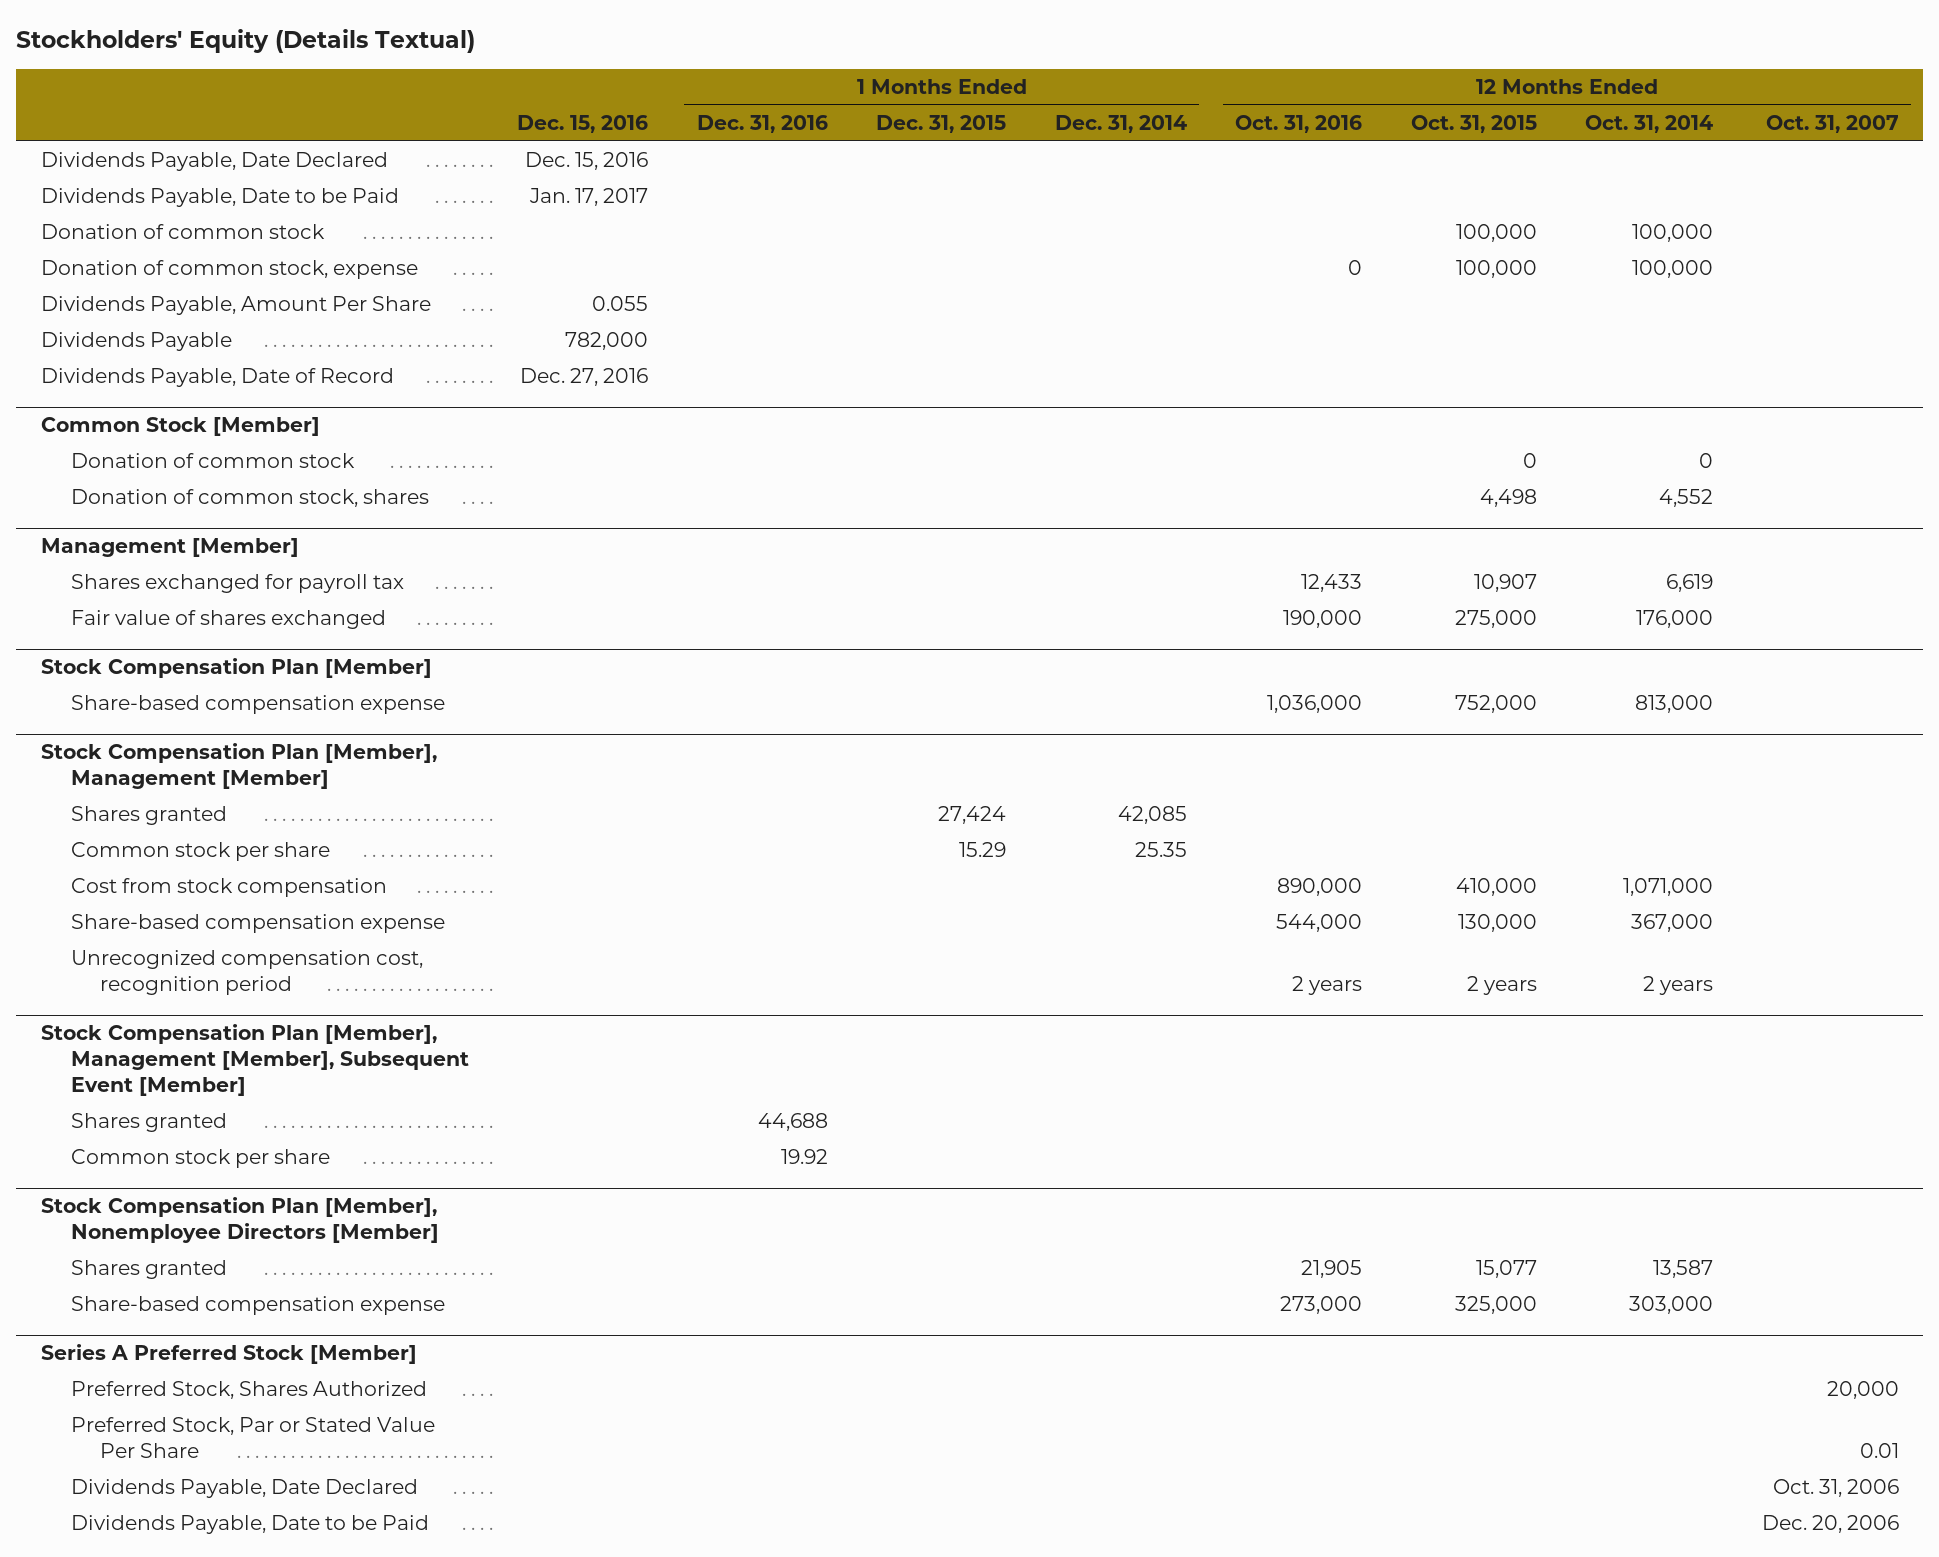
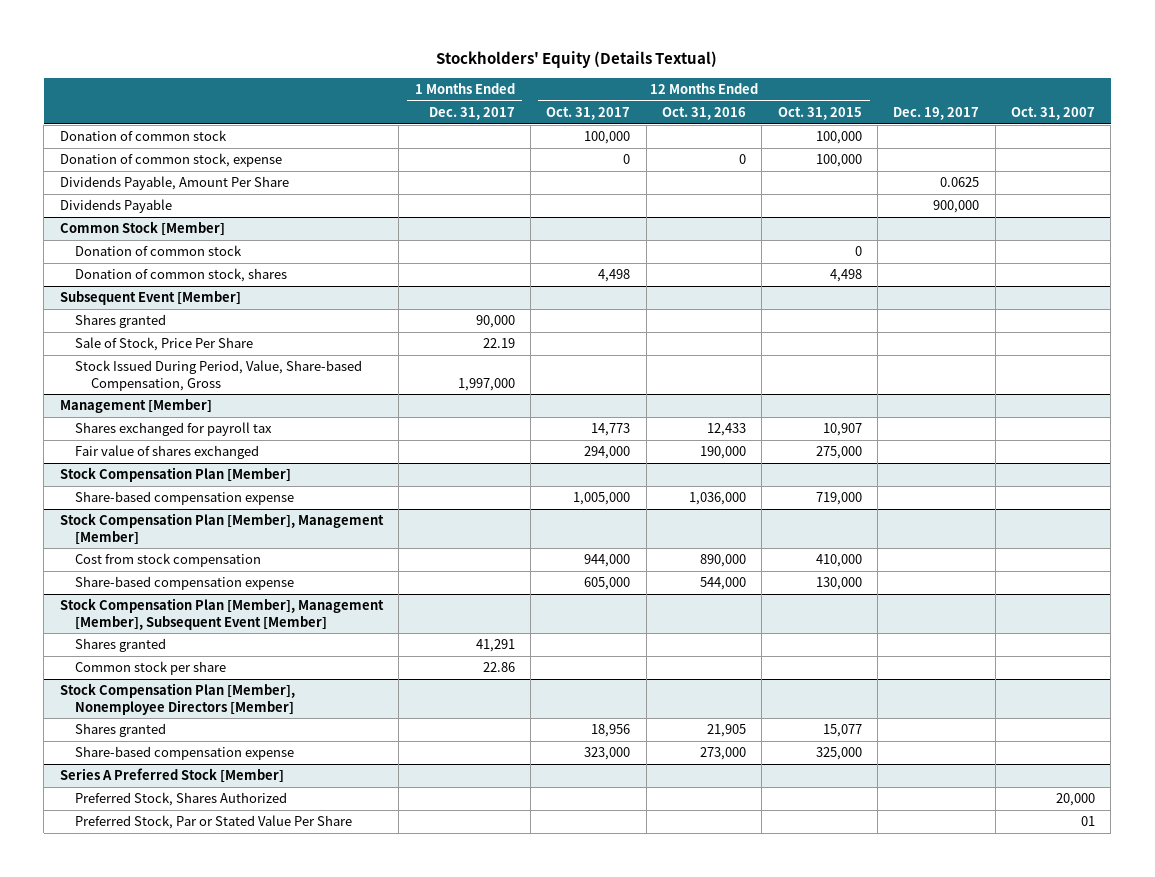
- | Dec. 15, 2016 | 1 Months Ended Dec. 31, 2016 | 1 Months Ended Dec. 31, 2015 | 1 Months Ended Dec. 31, 2014 | 12 Months Ended Oct. 31, 2016 | 12 Months Ended Oct. 31, 2015 | 12 Months Ended Oct. 31, 2014 | 12 Months Ended Oct. 31, 2007
+ | 1 Months Ended Dec. 31, 2017 | 12 Months Ended Oct. 31, 2017 | 12 Months Ended Oct. 31, 2016 | 12 Months Ended Oct. 31, 2015 | Dec. 19, 2017 | Oct. 31, 2007
- Dividends Payable, Date Declared | Dec. 15, 2016 | | | | | | |
- Dividends Payable, Date to be Paid | Jan. 17, 2017 | | | | | | |
- Dividends Payable, Date of Record | Dec. 27, 2016 | | | | | | |
+ Subsequent Event [Member]
+ Shares granted | 90,000 | | | | |
+ Sale of Stock, Price Per Share | 22.19 | | | | |
+ Stock Issued During Period, Value, Share-based Compensation, Gross | 1,997,000 | | | | |
@ Stock Compensation Plan [Member]
- Share-based compensation expense | | | | | 1,036,000 | 752,000 | 813,000 |
+ Share-based compensation expense | | 1,005,000 | 1,036,000 | 719,000 | |
@ Stock Compensation Plan [Member], Management [Member]
- Shares granted | | | 27,424 | 42,085 | | | |
- Common stock per share | | | 15.29 | 25.35 | | | |
- Unrecognized compensation cost, recognition period | | | | | 2 years | 2 years | 2 years |
@ Series A Preferred Stock [Member]
- Dividends Payable, Date Declared | | | | | | | | Oct. 31, 2006
- Dividends Payable, Date to be Paid | | | | | | | | Dec. 20, 2006

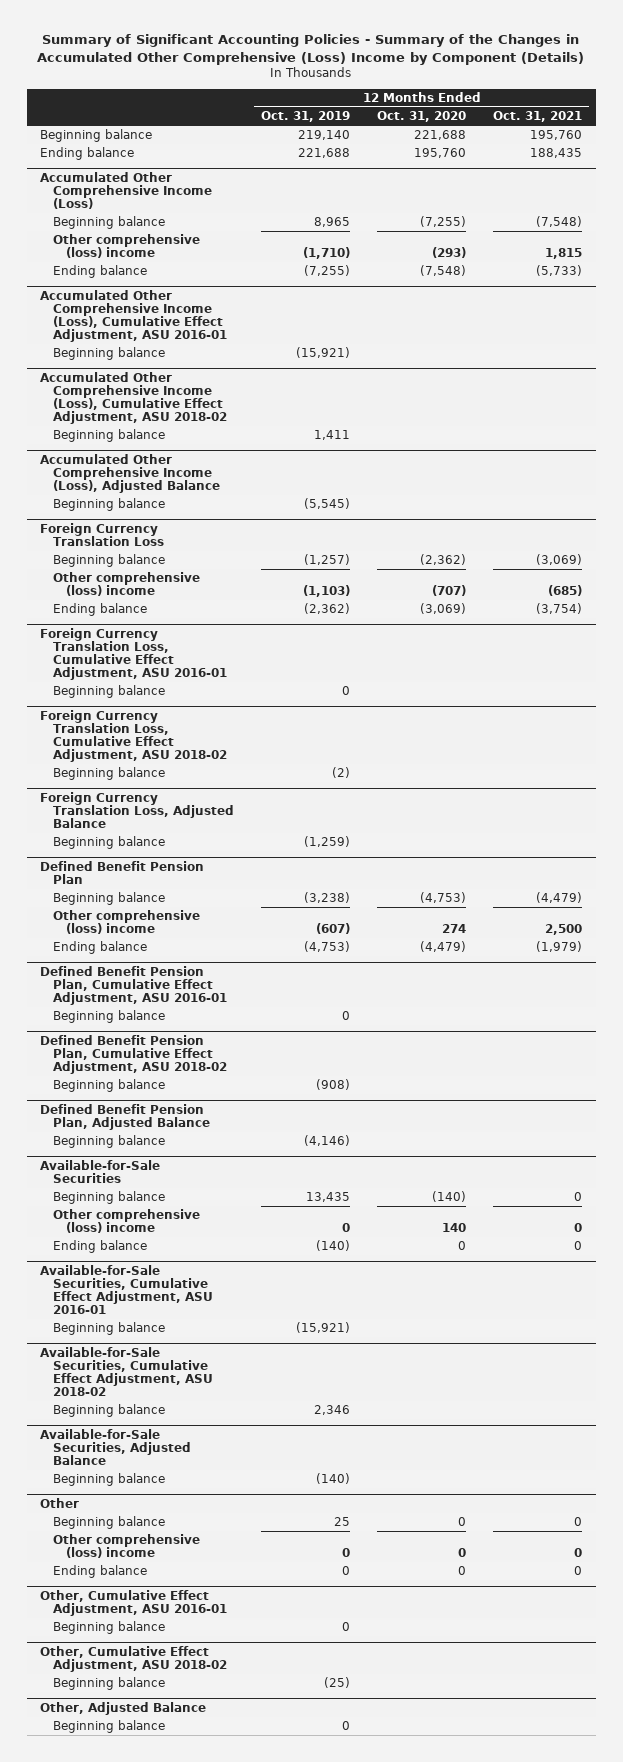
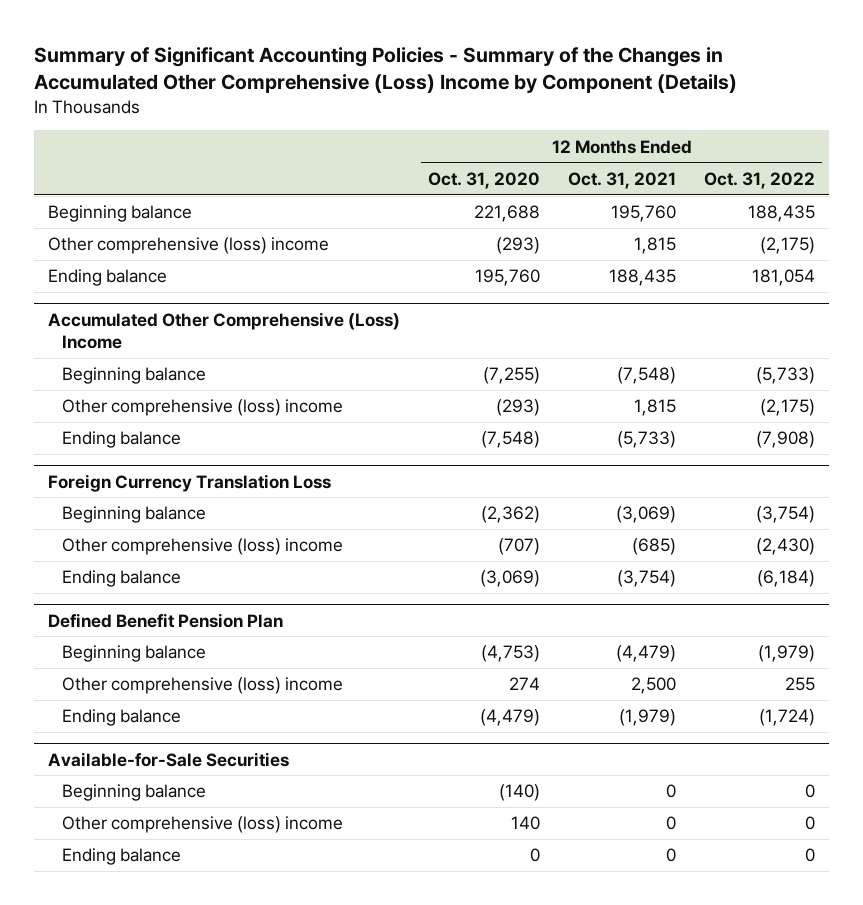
- | 12 Months Ended Oct. 31, 2019 | 12 Months Ended Oct. 31, 2020 | 12 Months Ended Oct. 31, 2021
+ | 12 Months Ended Oct. 31, 2020 | 12 Months Ended Oct. 31, 2021 | 12 Months Ended Oct. 31, 2022
+ Other comprehensive (loss) income | (293) | 1,815 | (2,175)
- Accumulated Other Comprehensive Income (Loss)
+ Accumulated Other Comprehensive (Loss) Income
- Accumulated Other Comprehensive Income (Loss), Cumulative Effect Adjustment, ASU 2016-01
- Beginning balance | (15,921) | |
- Accumulated Other Comprehensive Income (Loss), Cumulative Effect Adjustment, ASU 2018-02
- Beginning balance | 1,411 | |
- Accumulated Other Comprehensive Income (Loss), Adjusted Balance
- Beginning balance | (5,545) | |
- Foreign Currency Translation Loss, Cumulative Effect Adjustment, ASU 2016-01
- Beginning balance | 0 | |
- Foreign Currency Translation Loss, Cumulative Effect Adjustment, ASU 2018-02
- Beginning balance | (2) | |
- Foreign Currency Translation Loss, Adjusted Balance
- Beginning balance | (1,259) | |
- Defined Benefit Pension Plan, Cumulative Effect Adjustment, ASU 2016-01
- Beginning balance | 0 | |
- Defined Benefit Pension Plan, Cumulative Effect Adjustment, ASU 2018-02
- Beginning balance | (908) | |
- Defined Benefit Pension Plan, Adjusted Balance
- Beginning balance | (4,146) | |
- Available-for-Sale Securities, Cumulative Effect Adjustment, ASU 2016-01
- Beginning balance | (15,921) | |
- Available-for-Sale Securities, Cumulative Effect Adjustment, ASU 2018-02
- Beginning balance | 2,346 | |
- Available-for-Sale Securities, Adjusted Balance
- Beginning balance | (140) | |
- Other
- Beginning balance | 25 | 0 | 0
- Other comprehensive (loss) income | 0 | 0 | 0
- Ending balance | 0 | 0 | 0
- Other, Cumulative Effect Adjustment, ASU 2016-01
- Beginning balance | 0 | |
- Other, Cumulative Effect Adjustment, ASU 2018-02
- Beginning balance | (25) | |
- Other, Adjusted Balance
- Beginning balance | 0 | |

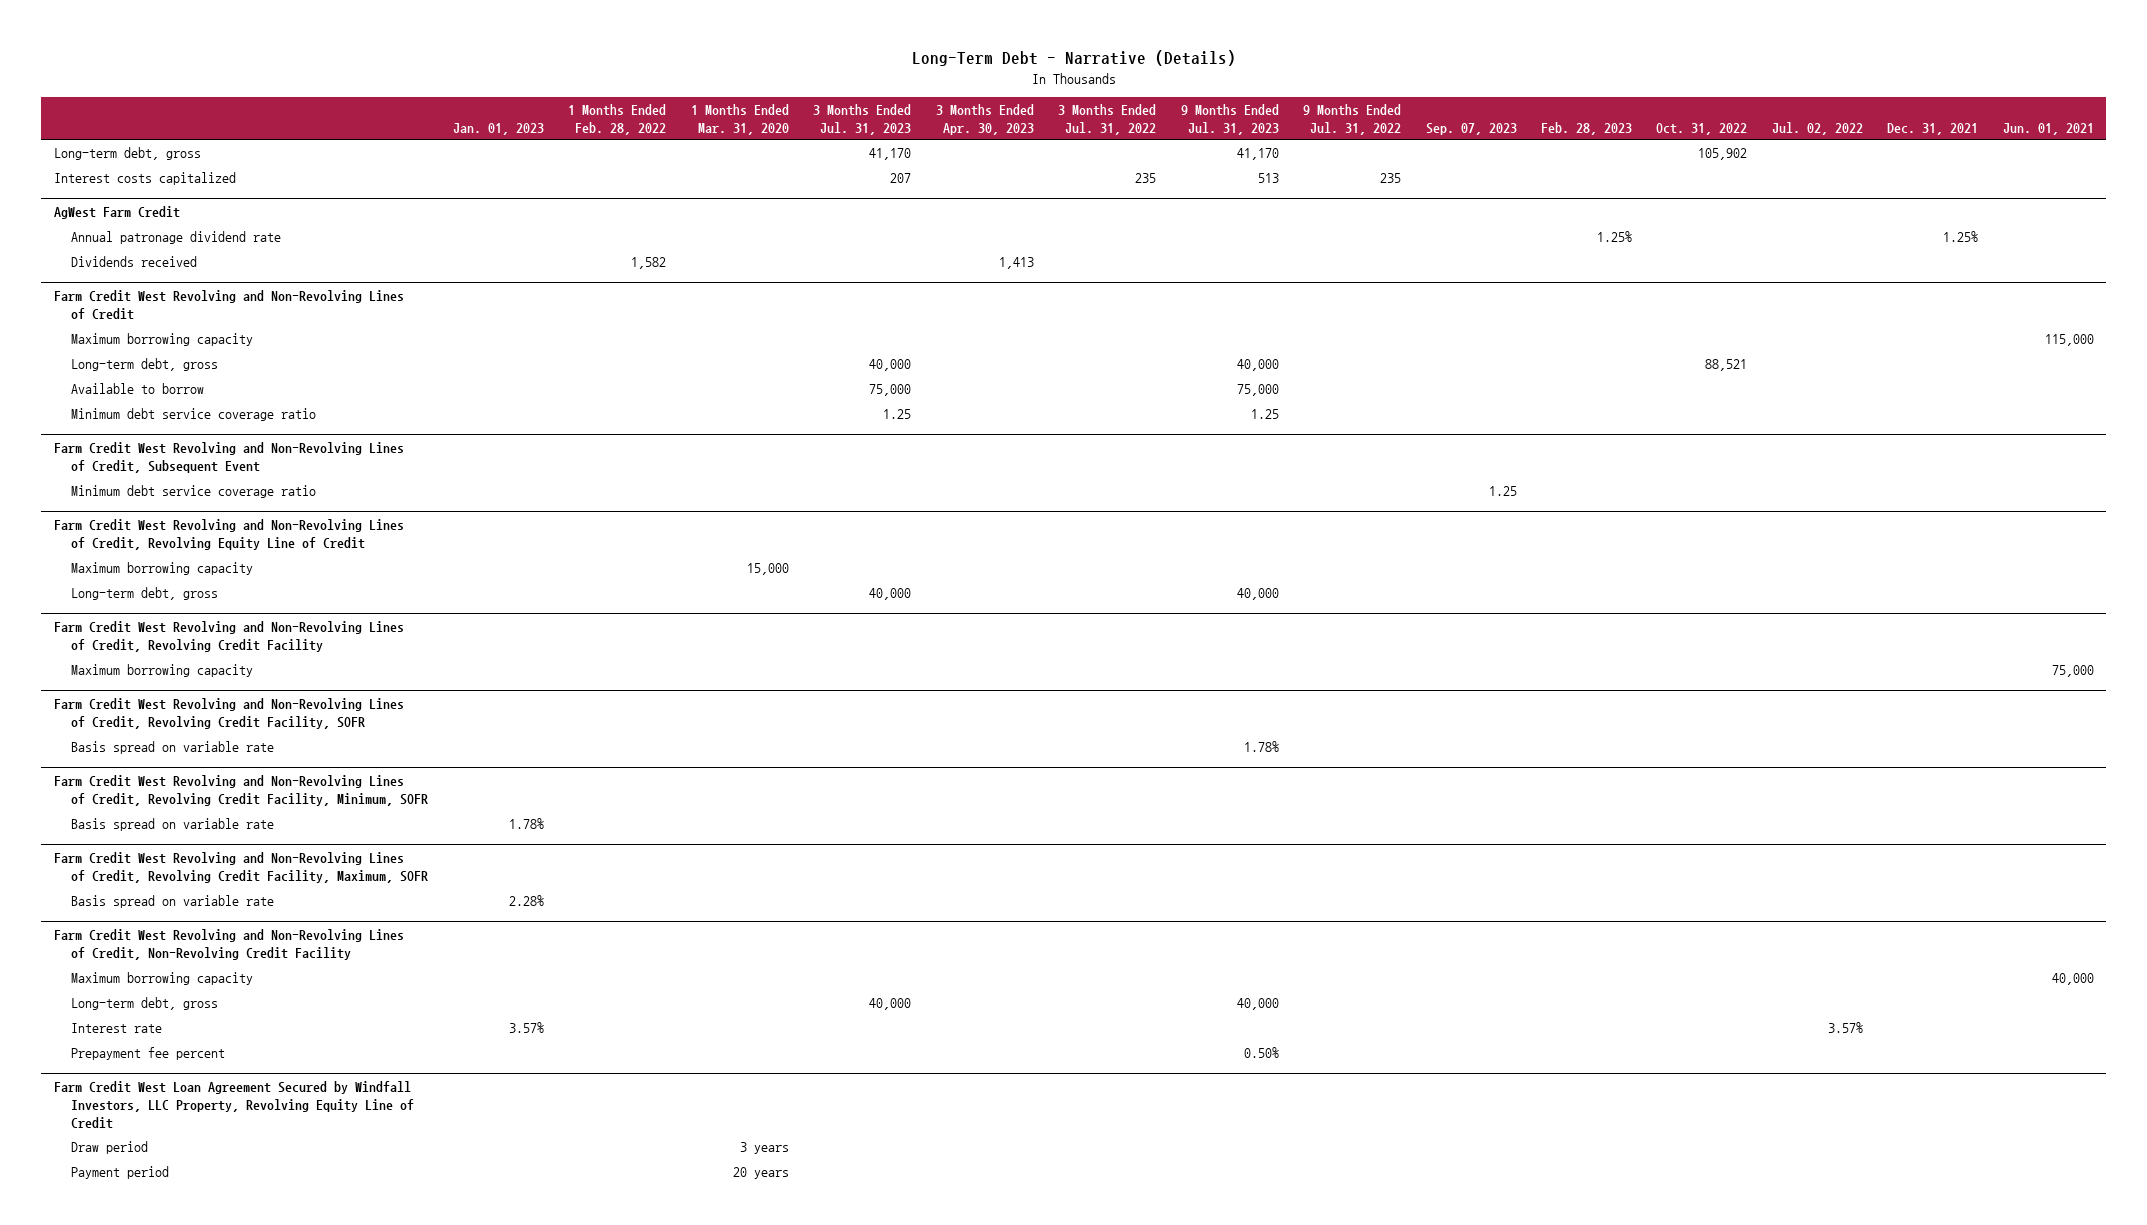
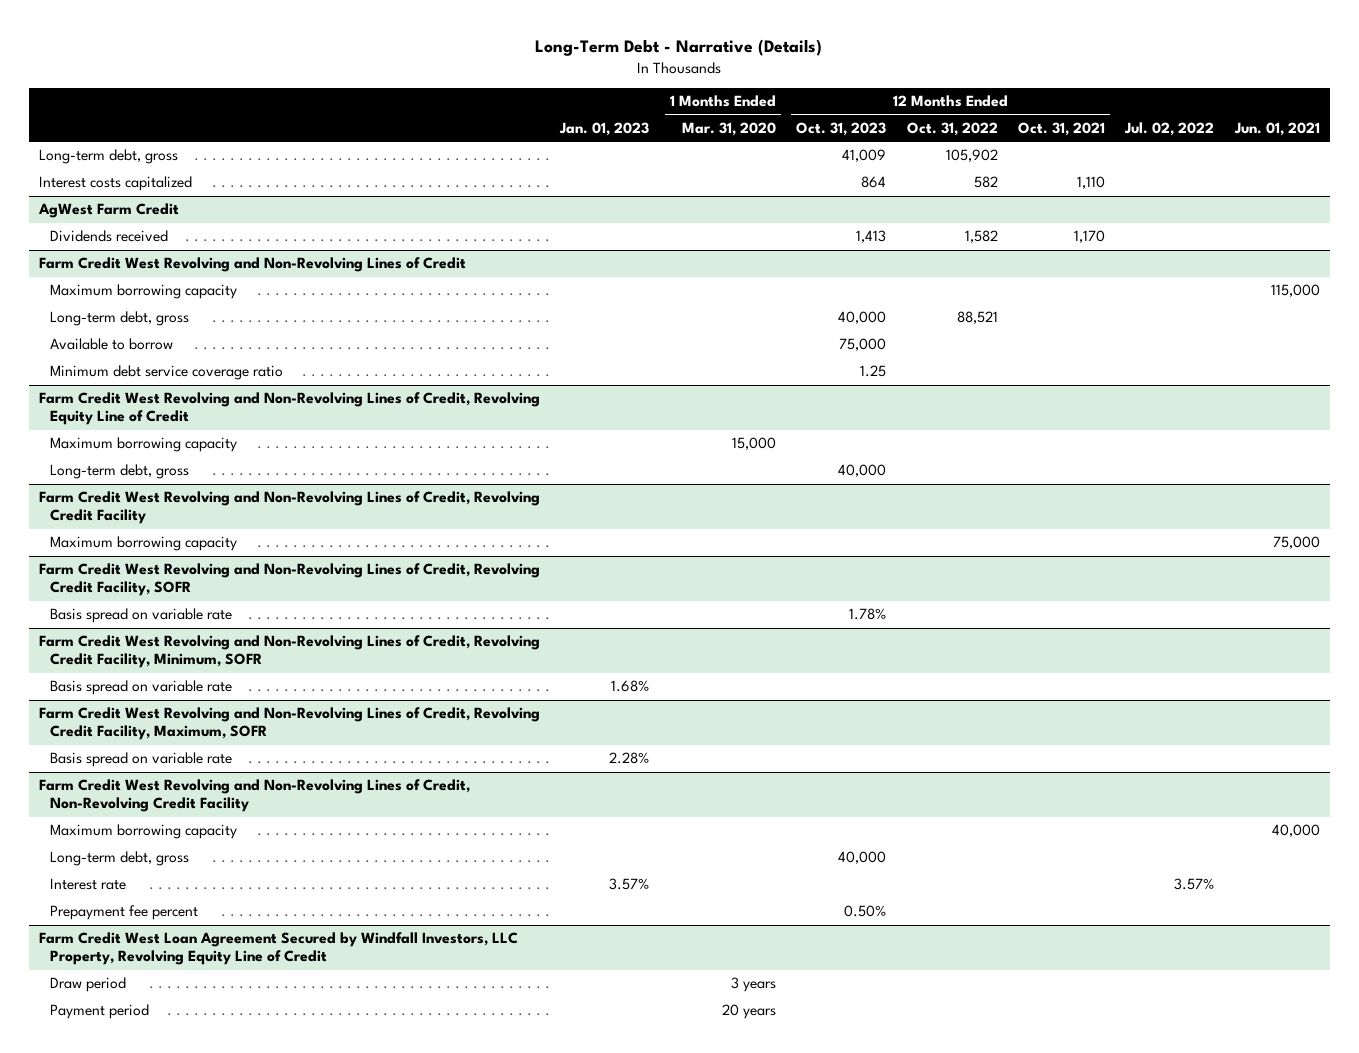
- | Jan. 01, 2023 | 1 Months Ended Feb. 28, 2022 | 1 Months Ended Mar. 31, 2020 | 3 Months Ended Jul. 31, 2023 | 3 Months Ended Apr. 30, 2023 | 3 Months Ended Jul. 31, 2022 | 9 Months Ended Jul. 31, 2023 | 9 Months Ended Jul. 31, 2022 | Sep. 07, 2023 | Feb. 28, 2023 | Oct. 31, 2022 | Jul. 02, 2022 | Dec. 31, 2021 | Jun. 01, 2021
+ | Jan. 01, 2023 | 1 Months Ended Mar. 31, 2020 | 12 Months Ended Oct. 31, 2023 | 12 Months Ended Oct. 31, 2022 | 12 Months Ended Oct. 31, 2021 | Jul. 02, 2022 | Jun. 01, 2021
@ AgWest Farm Credit
- Annual patronage dividend rate | | | | | | | | | | 1.25% | | | 1.25% |
- Farm Credit West Revolving and Non-Revolving Lines of Credit, Subsequent Event
- Minimum debt service coverage ratio | | | | | | | | | 1.25 | | | | |
@ Farm Credit West Revolving and Non-Revolving Lines of Credit, Revolving Credit Facility, Minimum, SOFR
- Basis spread on variable rate | 1.78% | | | | | | | | | | | | |
+ Basis spread on variable rate | 1.68% | | | | | |

